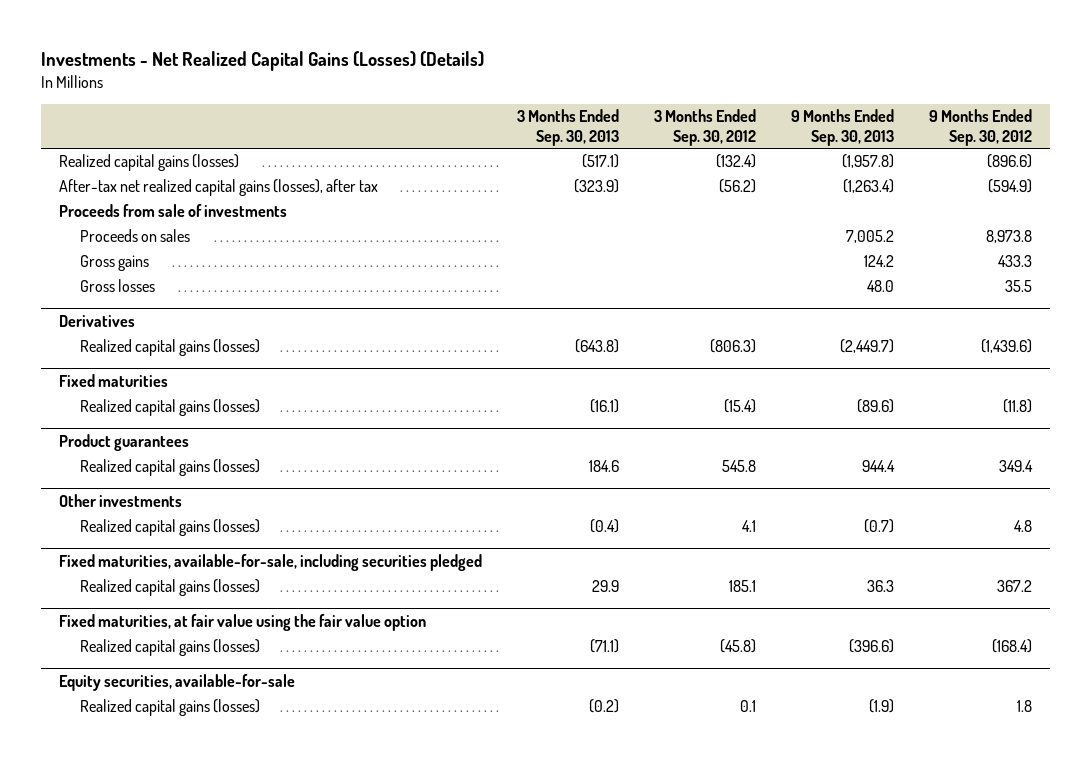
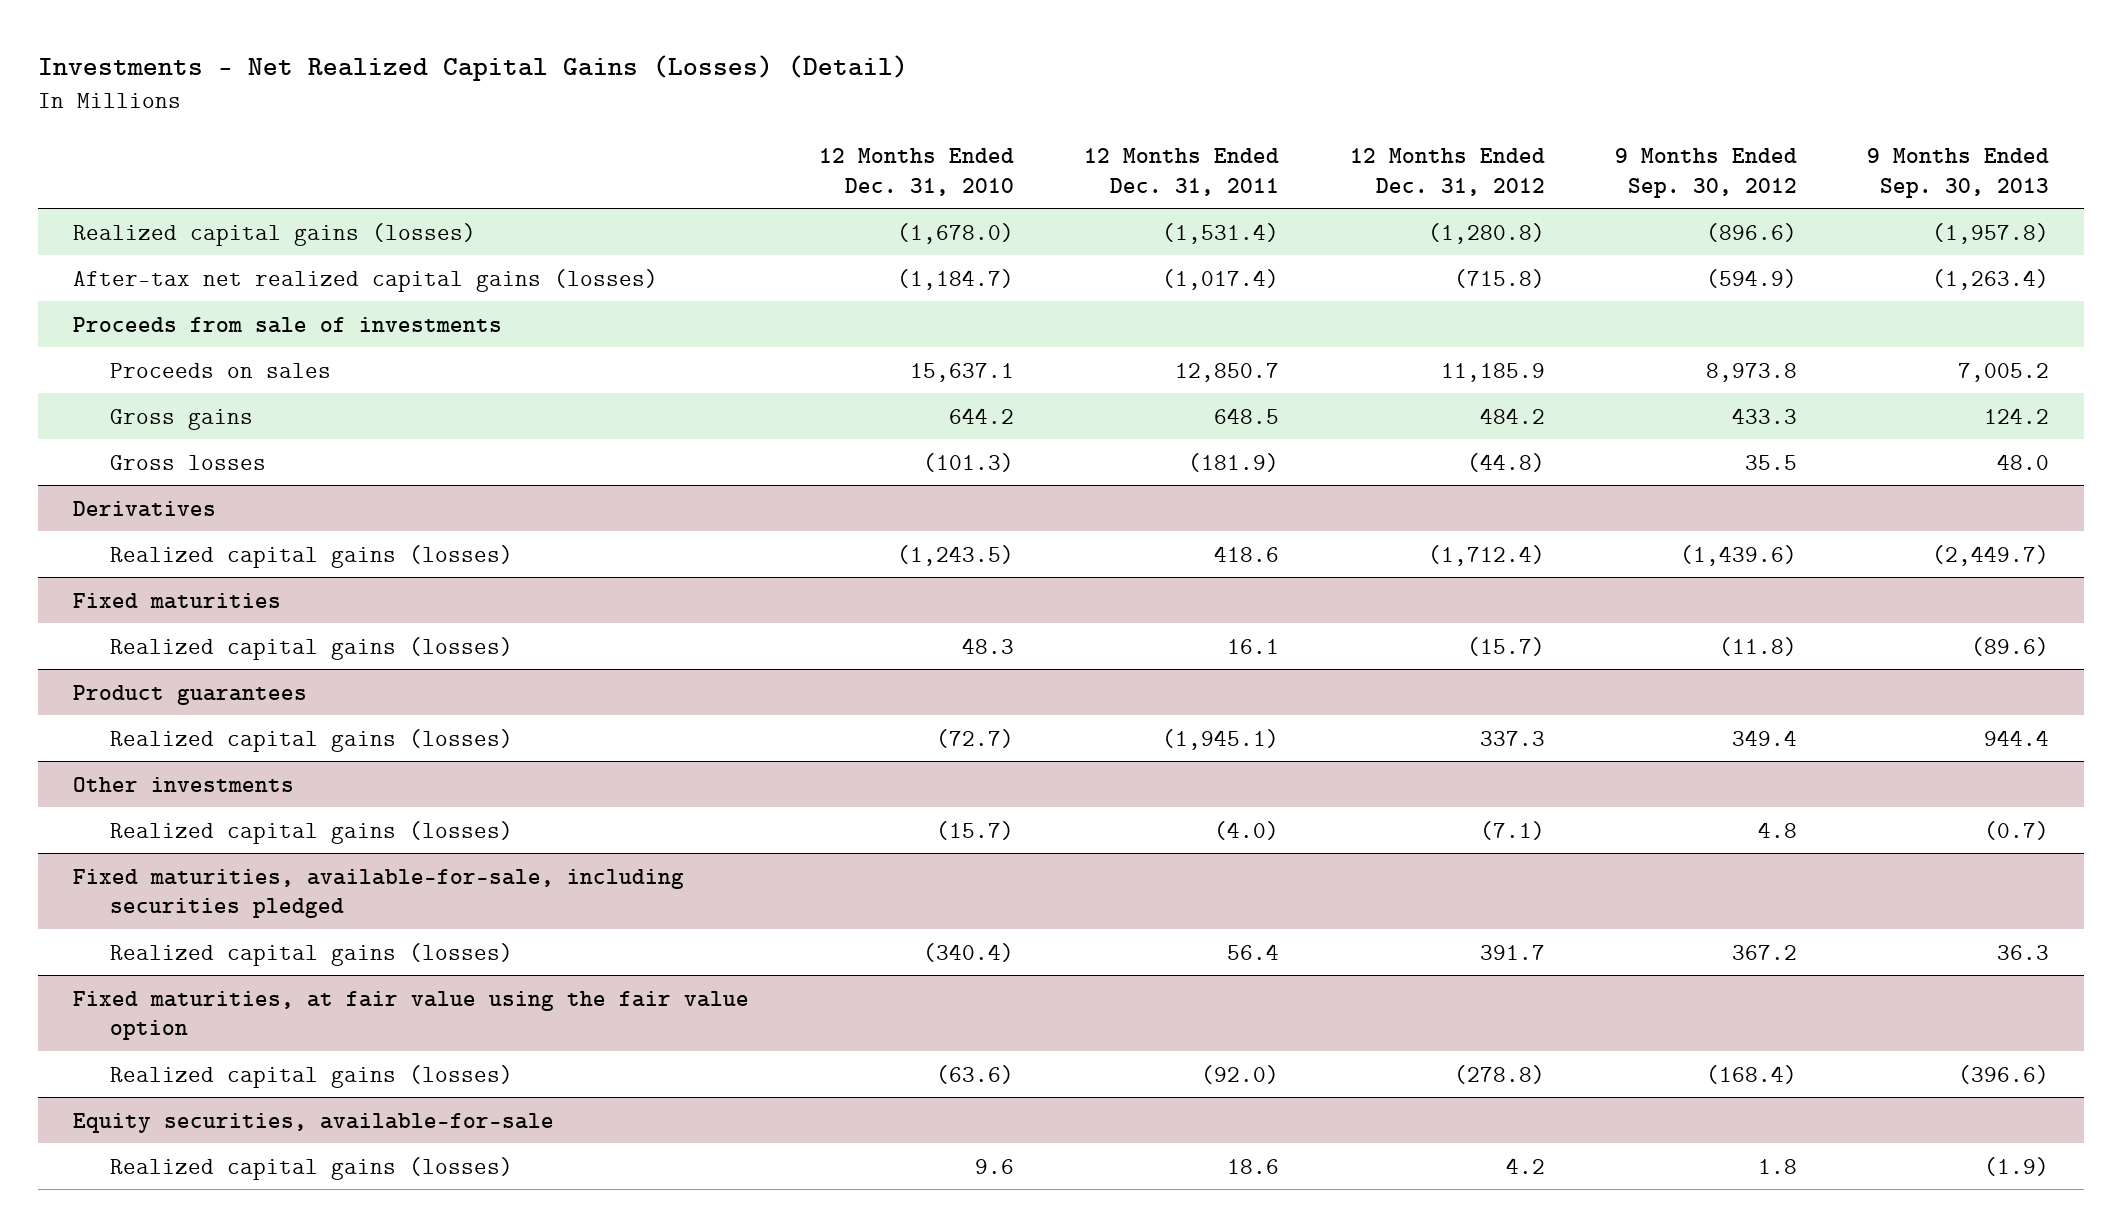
- Investments - Net Realized Capital Gains (Losses) (Details)
+ Investments - Net Realized Capital Gains (Losses) (Detail)
- | 3 Months Ended Sep. 30, 2013 | 3 Months Ended Sep. 30, 2012 | 9 Months Ended Sep. 30, 2013 | 9 Months Ended Sep. 30, 2012
+ | 12 Months Ended Dec. 31, 2010 | 12 Months Ended Dec. 31, 2011 | 12 Months Ended Dec. 31, 2012 | 9 Months Ended Sep. 30, 2012 | 9 Months Ended Sep. 30, 2013
- After-tax net realized capital gains (losses), after tax | (323.9) | (56.2) | (1,263.4) | (594.9)
+ After-tax net realized capital gains (losses) | (1,184.7) | (1,017.4) | (715.8) | (594.9) | (1,263.4)

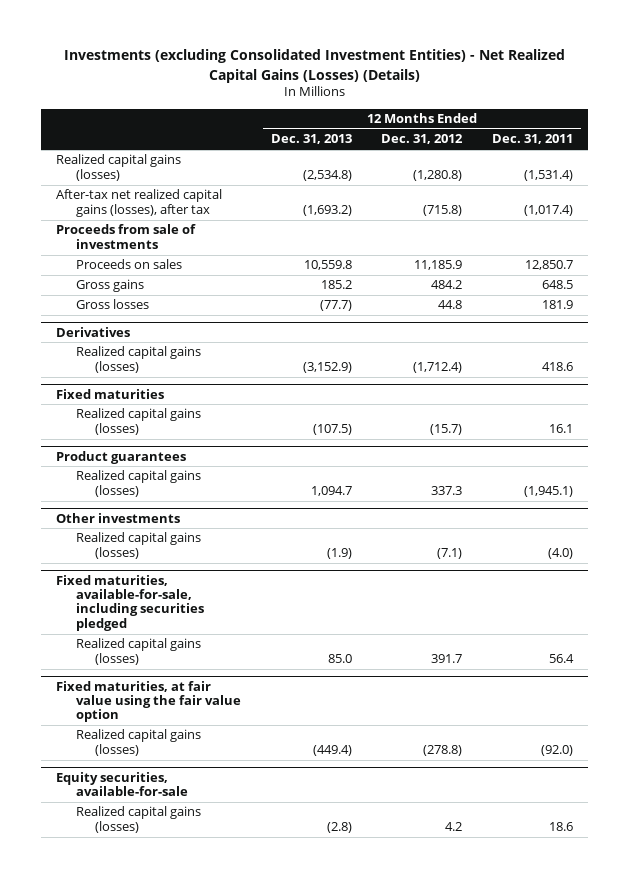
- Investments - Net Realized Capital Gains (Losses) (Detail)
+ Investments (excluding Consolidated Investment Entities) - Net Realized Capital Gains (Losses) (Details)
- | 12 Months Ended Dec. 31, 2010 | 12 Months Ended Dec. 31, 2011 | 12 Months Ended Dec. 31, 2012 | 9 Months Ended Sep. 30, 2012 | 9 Months Ended Sep. 30, 2013
+ | 12 Months Ended Dec. 31, 2013 | 12 Months Ended Dec. 31, 2012 | 12 Months Ended Dec. 31, 2011
- After-tax net realized capital gains (losses) | (1,184.7) | (1,017.4) | (715.8) | (594.9) | (1,263.4)
+ After-tax net realized capital gains (losses), after tax | (1,693.2) | (715.8) | (1,017.4)
- Gross losses | (101.3) | (181.9) | (44.8) | 35.5 | 48.0
+ Gross losses | (77.7) | 44.8 | 181.9

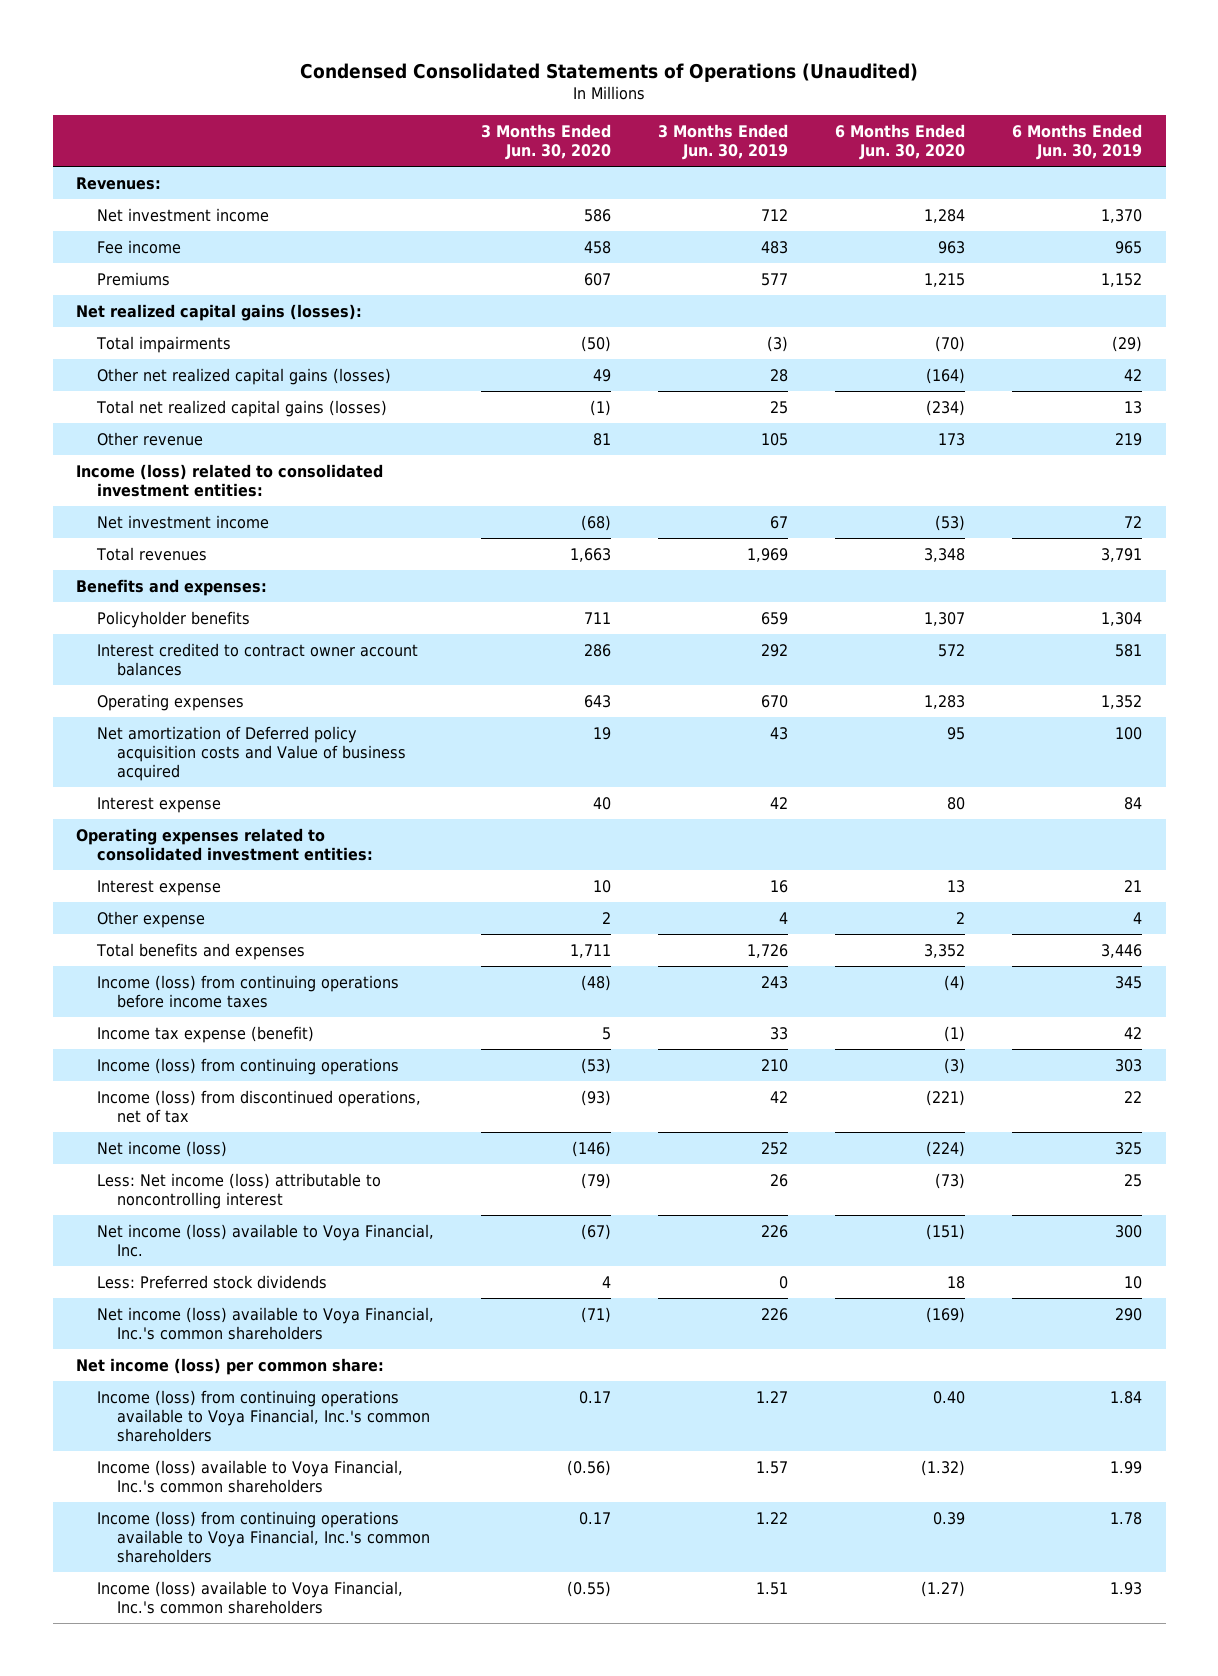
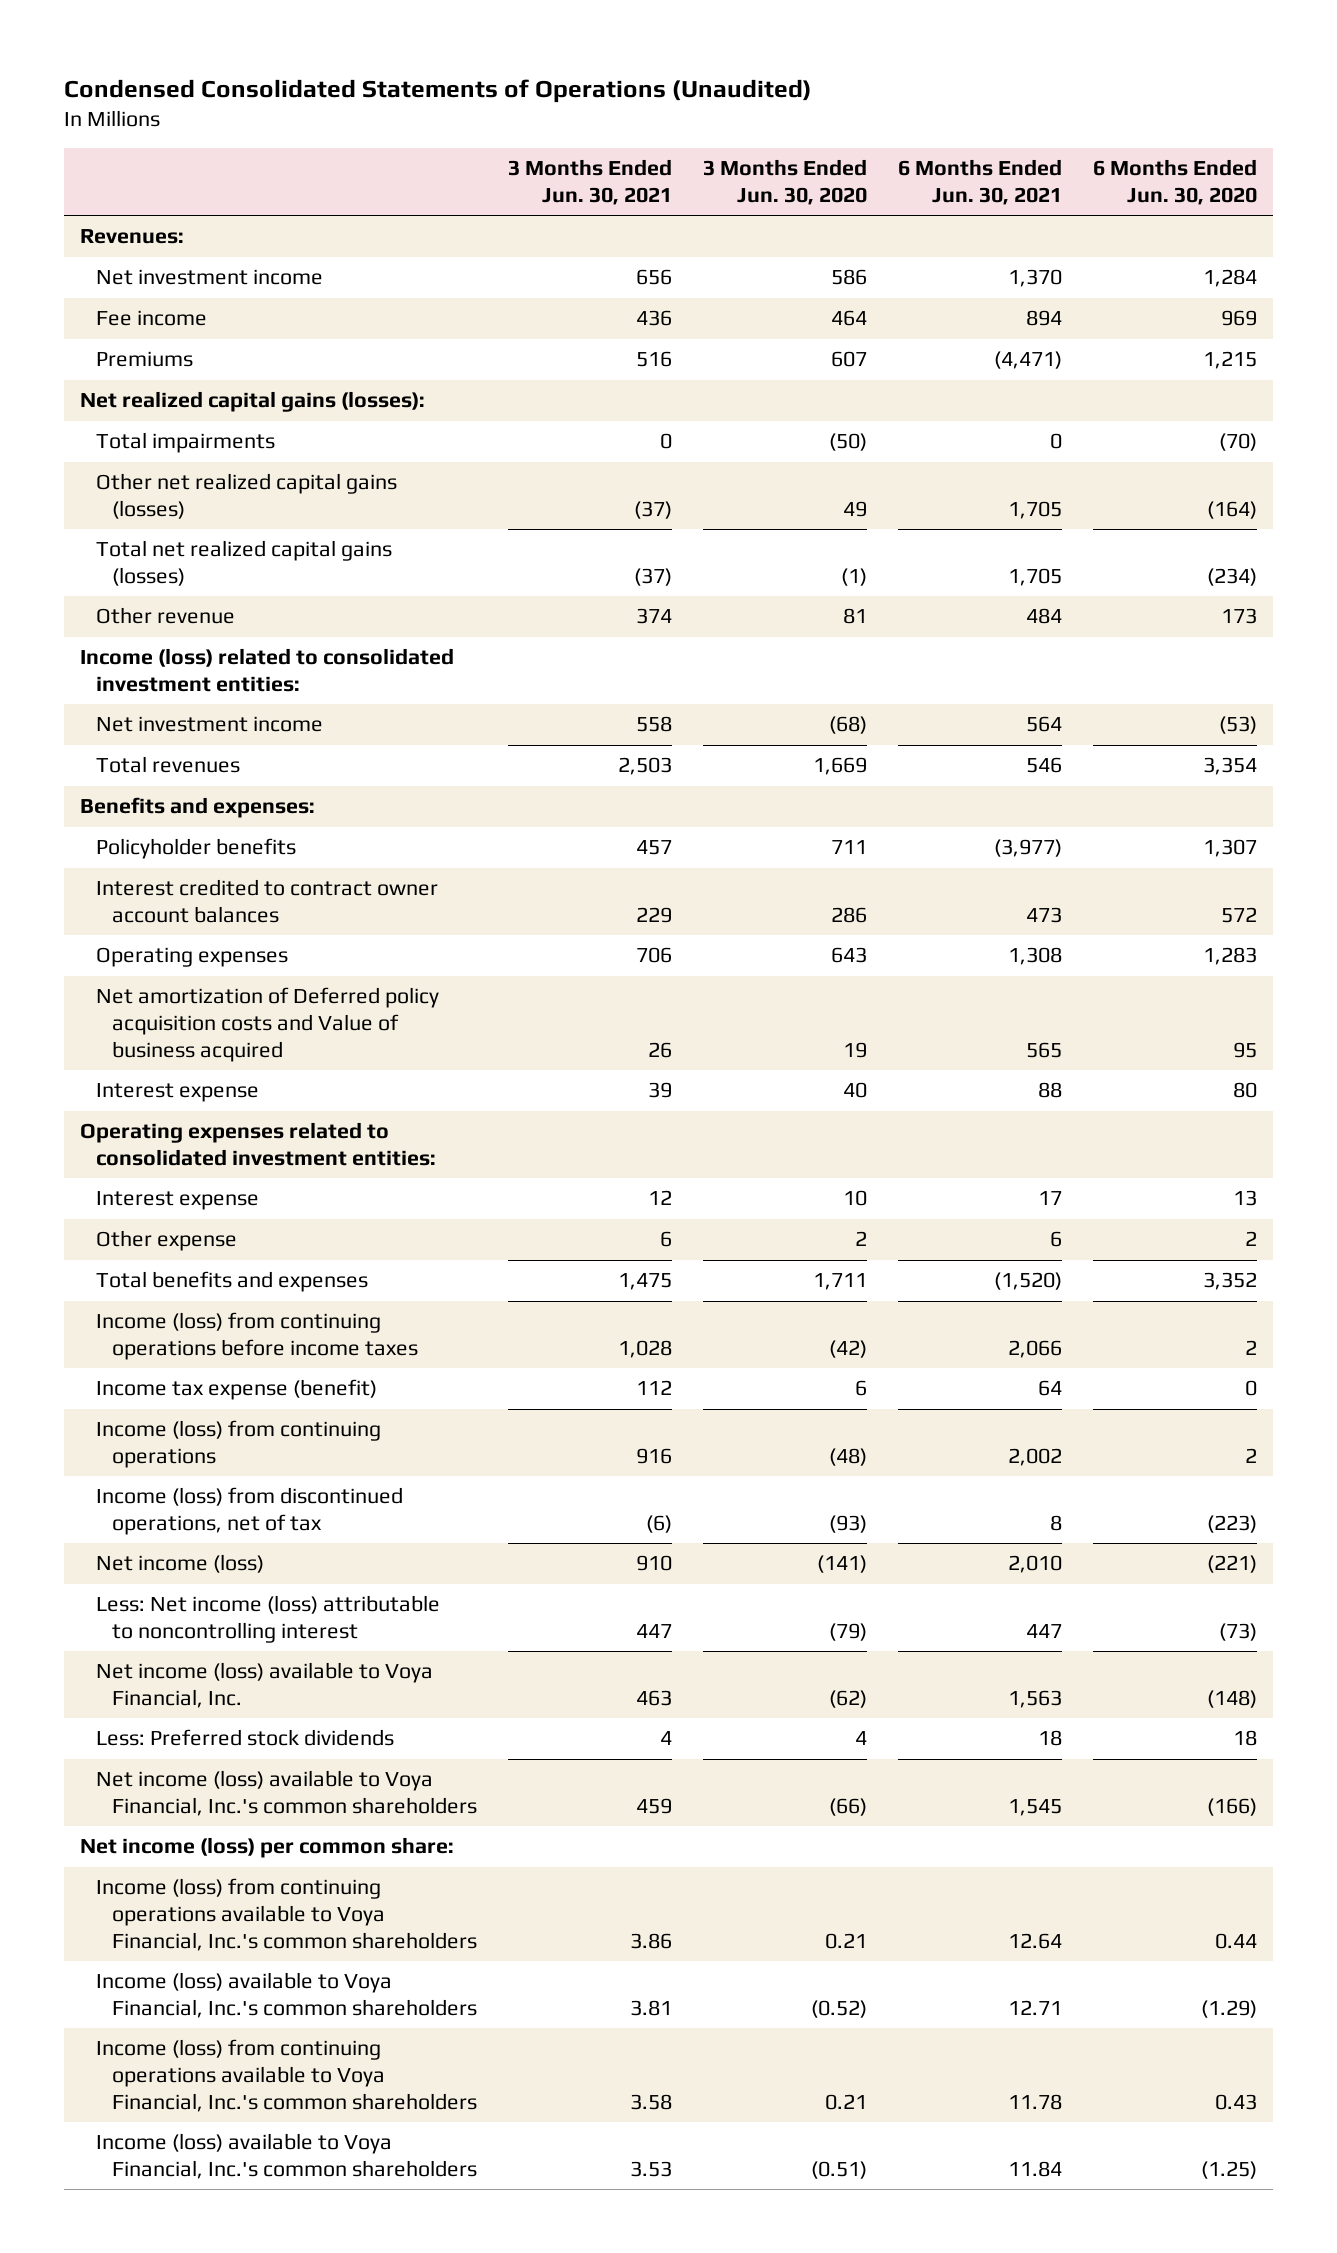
- | 3 Months Ended Jun. 30, 2020 | 3 Months Ended Jun. 30, 2019 | 6 Months Ended Jun. 30, 2020 | 6 Months Ended Jun. 30, 2019
+ | 3 Months Ended Jun. 30, 2021 | 3 Months Ended Jun. 30, 2020 | 6 Months Ended Jun. 30, 2021 | 6 Months Ended Jun. 30, 2020
- Fee income | 458 | 483 | 963 | 965
+ Fee income | 436 | 464 | 894 | 969
- Total revenues | 1,663 | 1,969 | 3,348 | 3,791
+ Total revenues | 2,503 | 1,669 | 546 | 3,354
- Income (loss) from continuing operations before income taxes | (48) | 243 | (4) | 345
- Income tax expense (benefit) | 5 | 33 | (1) | 42
- Income (loss) from continuing operations | (53) | 210 | (3) | 303
- Income (loss) from discontinued operations, net of tax | (93) | 42 | (221) | 22
- Net income (loss) | (146) | 252 | (224) | 325
+ Income (loss) from continuing operations before income taxes | 1,028 | (42) | 2,066 | 2
+ Income tax expense (benefit) | 112 | 6 | 64 | 0
+ Income (loss) from continuing operations | 916 | (48) | 2,002 | 2
+ Income (loss) from discontinued operations, net of tax | (6) | (93) | 8 | (223)
+ Net income (loss) | 910 | (141) | 2,010 | (221)
- Net income (loss) available to Voya Financial, Inc. | (67) | 226 | (151) | 300
+ Net income (loss) available to Voya Financial, Inc. | 463 | (62) | 1,563 | (148)
- Net income (loss) available to Voya Financial, Inc.'s common shareholders | (71) | 226 | (169) | 290
+ Net income (loss) available to Voya Financial, Inc.'s common shareholders | 459 | (66) | 1,545 | (166)
- Income (loss) from continuing operations available to Voya Financial, Inc.'s common shareholders | 0.17 | 1.27 | 0.40 | 1.84
- Income (loss) available to Voya Financial, Inc.'s common shareholders | (0.56) | 1.57 | (1.32) | 1.99
- Income (loss) from continuing operations available to Voya Financial, Inc.'s common shareholders | 0.17 | 1.22 | 0.39 | 1.78
- Income (loss) available to Voya Financial, Inc.'s common shareholders | (0.55) | 1.51 | (1.27) | 1.93
+ Income (loss) from continuing operations available to Voya Financial, Inc.'s common shareholders | 3.86 | 0.21 | 12.64 | 0.44
+ Income (loss) available to Voya Financial, Inc.'s common shareholders | 3.81 | (0.52) | 12.71 | (1.29)
+ Income (loss) from continuing operations available to Voya Financial, Inc.'s common shareholders | 3.58 | 0.21 | 11.78 | 0.43
+ Income (loss) available to Voya Financial, Inc.'s common shareholders | 3.53 | (0.51) | 11.84 | (1.25)

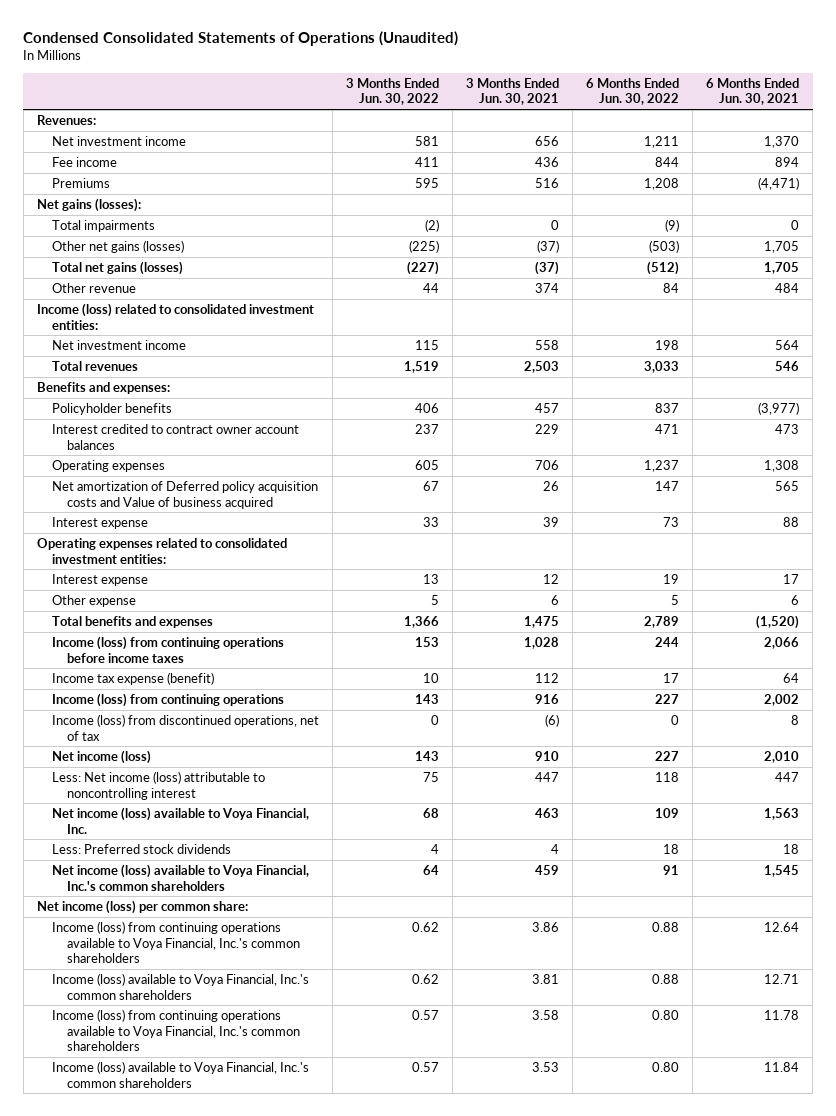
- | 3 Months Ended Jun. 30, 2021 | 3 Months Ended Jun. 30, 2020 | 6 Months Ended Jun. 30, 2021 | 6 Months Ended Jun. 30, 2020
+ | 3 Months Ended Jun. 30, 2022 | 3 Months Ended Jun. 30, 2021 | 6 Months Ended Jun. 30, 2022 | 6 Months Ended Jun. 30, 2021
- Net realized capital gains (losses):
+ Net gains (losses):
- Other net realized capital gains (losses) | (37) | 49 | 1,705 | (164)
- Total net realized capital gains (losses) | (37) | (1) | 1,705 | (234)
+ Other net gains (losses) | (225) | (37) | (503) | 1,705
+ Total net gains (losses) | (227) | (37) | (512) | 1,705

